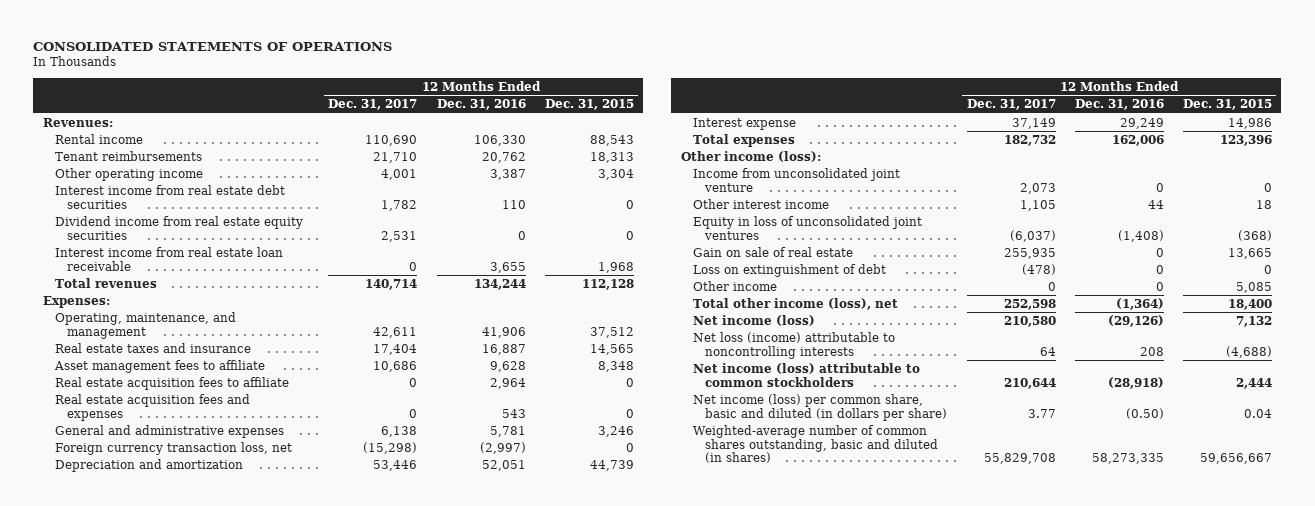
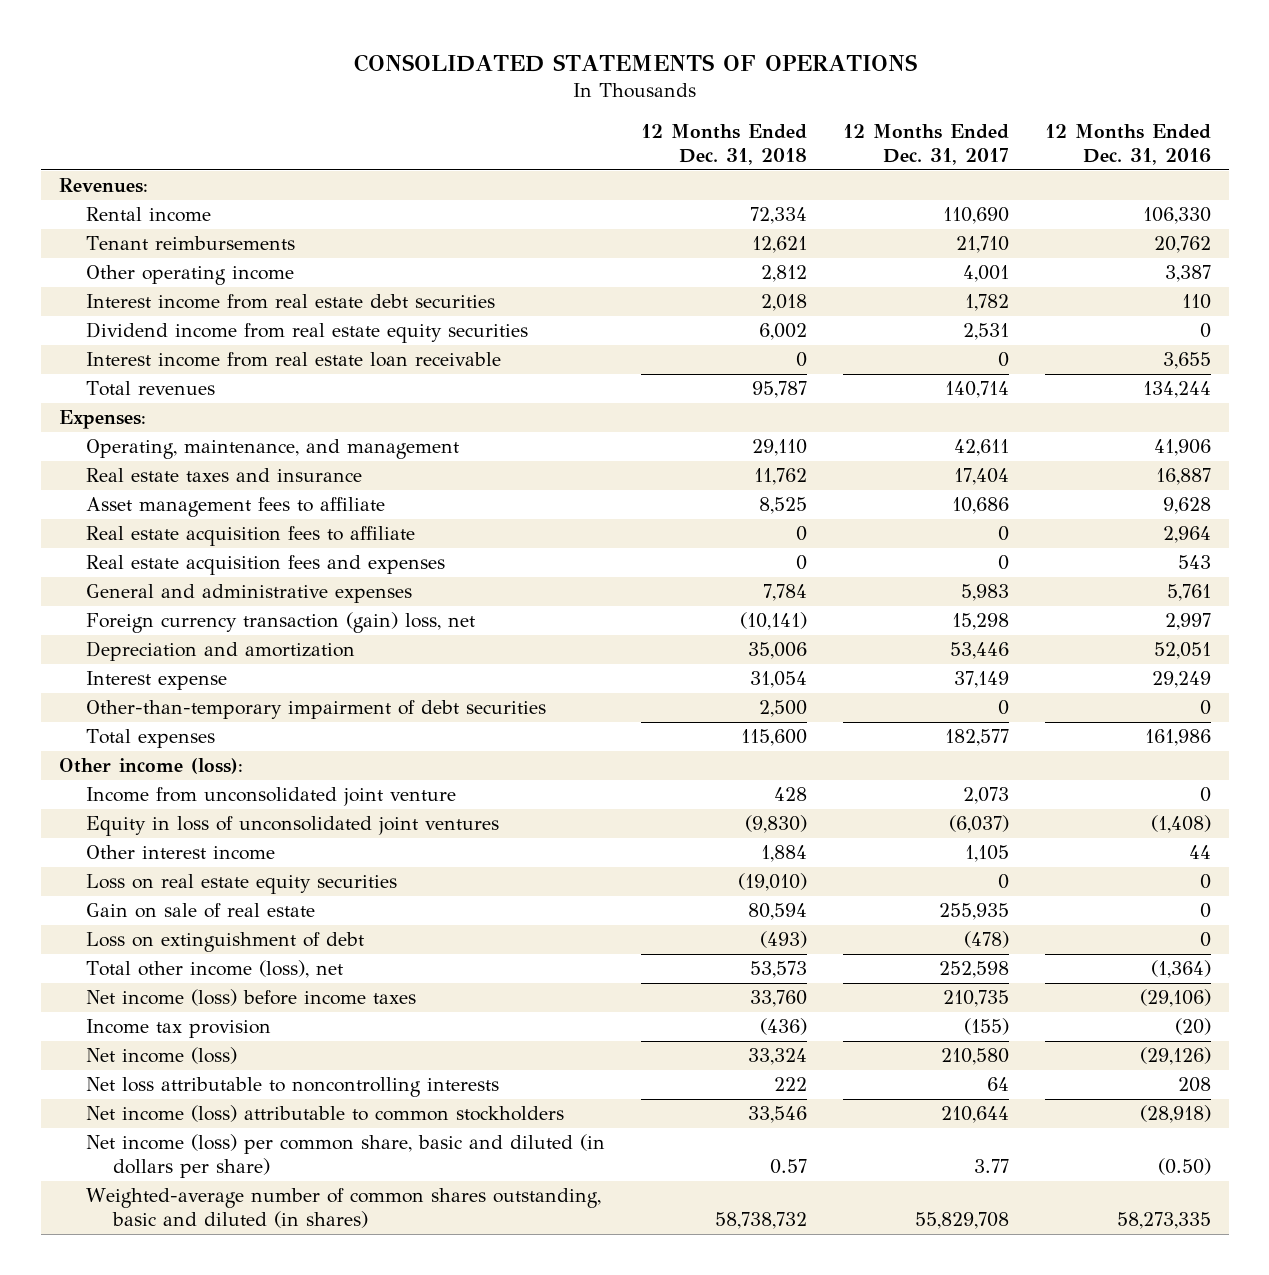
- | 12 Months Ended Dec. 31, 2017 | 12 Months Ended Dec. 31, 2016 | 12 Months Ended Dec. 31, 2015
+ | 12 Months Ended Dec. 31, 2018 | 12 Months Ended Dec. 31, 2017 | 12 Months Ended Dec. 31, 2016
- General and administrative expenses | 6,138 | 5,781 | 3,246
- Foreign currency transaction loss, net | (15,298) | (2,997) | 0
+ General and administrative expenses | 7,784 | 5,983 | 5,761
+ Foreign currency transaction (gain) loss, net | (10,141) | 15,298 | 2,997
- Total expenses | 182,732 | 162,006 | 123,396
+ Other-than-temporary impairment of debt securities | 2,500 | 0 | 0
+ Total expenses | 115,600 | 182,577 | 161,986
moved down: Other interest income | 1,884 | 1,105 | 44
+ Loss on real estate equity securities | (19,010) | 0 | 0
- Other income | 0 | 0 | 5,085
+ Net income (loss) before income taxes | 33,760 | 210,735 | (29,106)
+ Income tax provision | (436) | (155) | (20)
- Net loss (income) attributable to noncontrolling interests | 64 | 208 | (4,688)
+ Net loss attributable to noncontrolling interests | 222 | 64 | 208

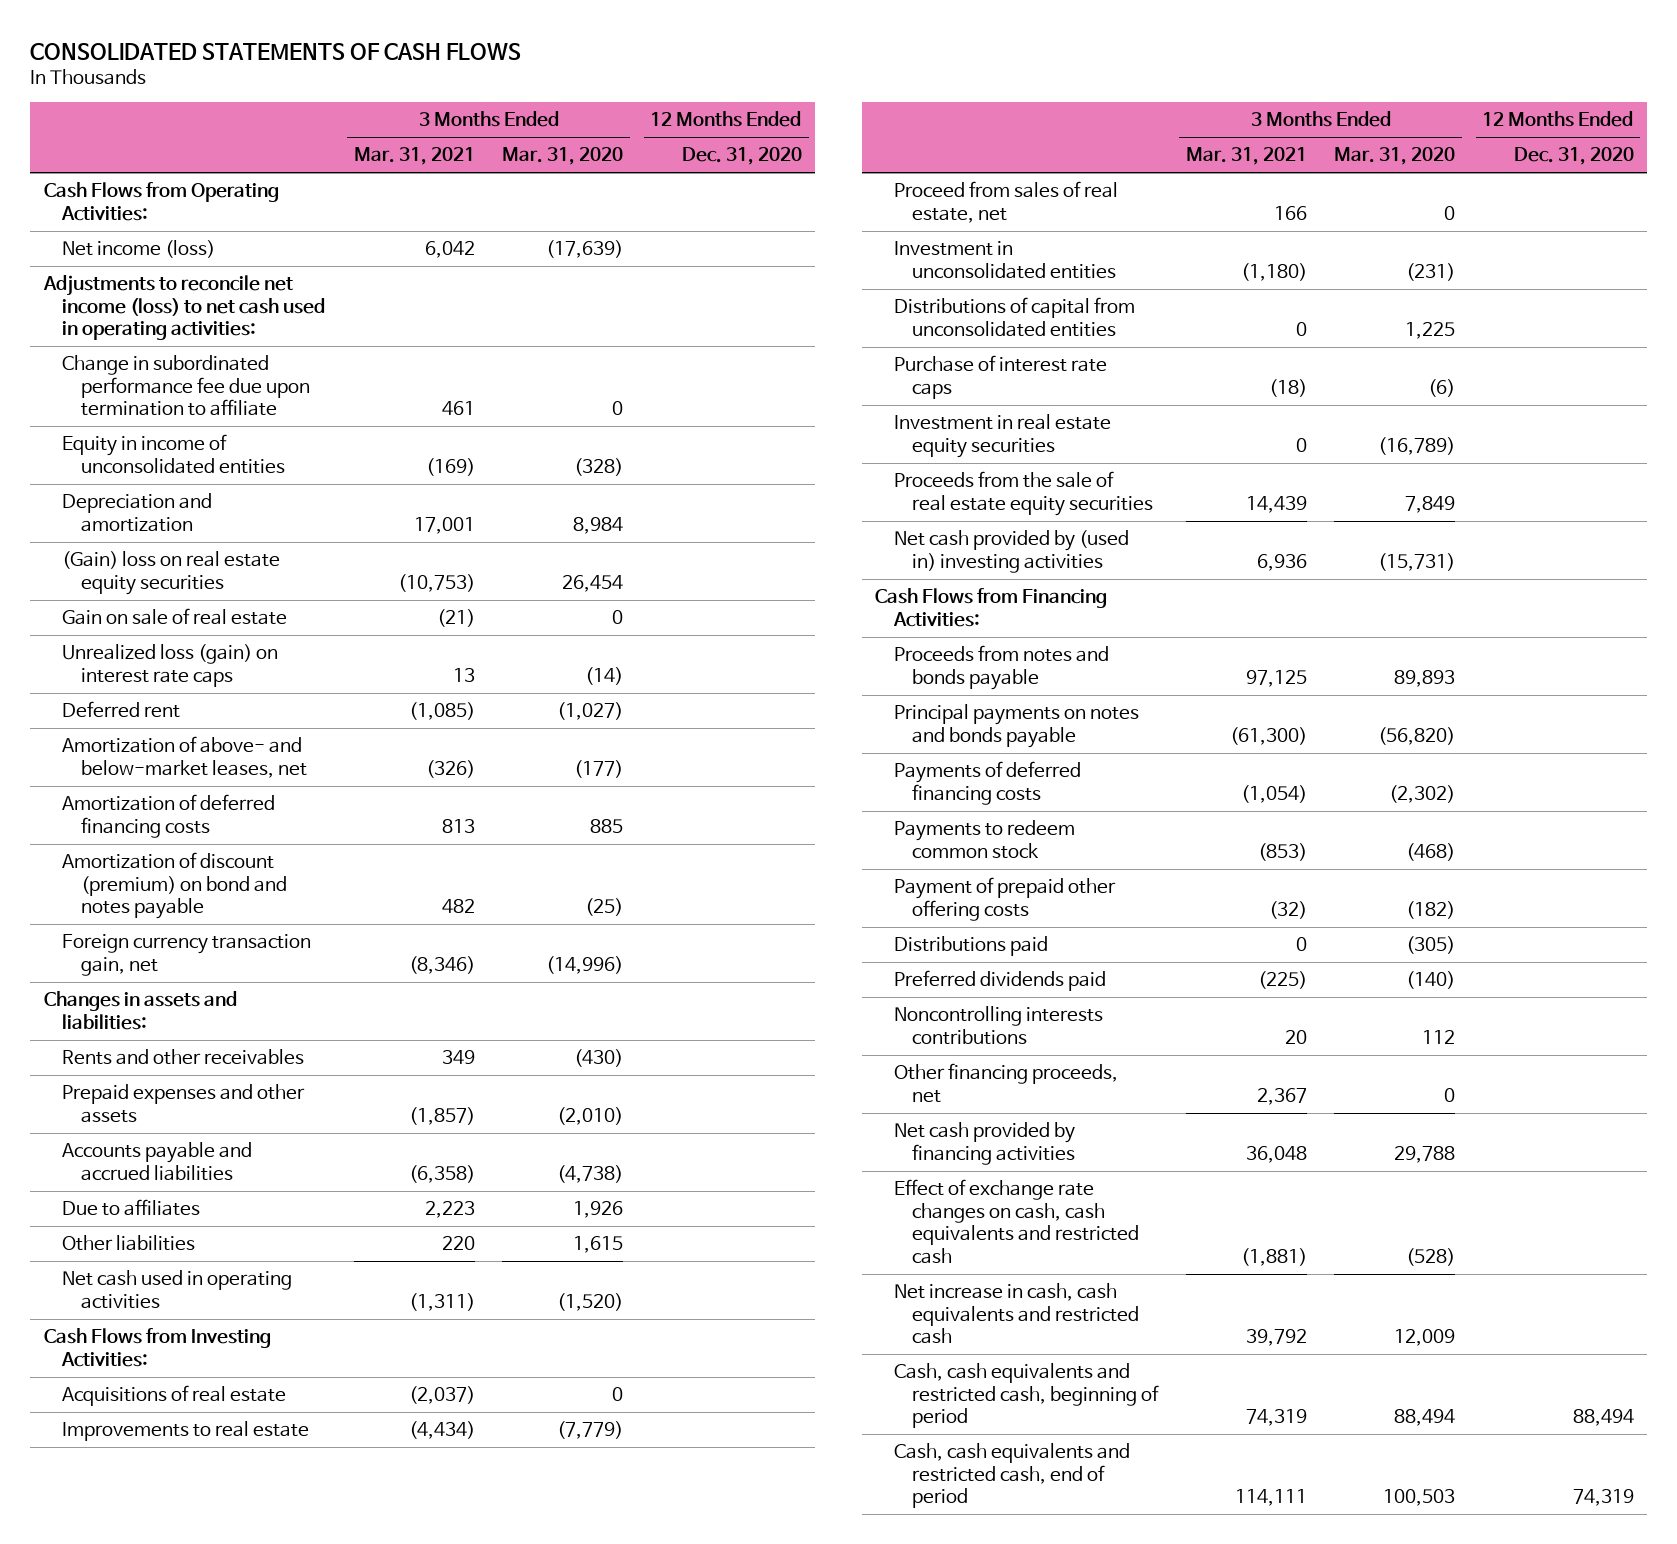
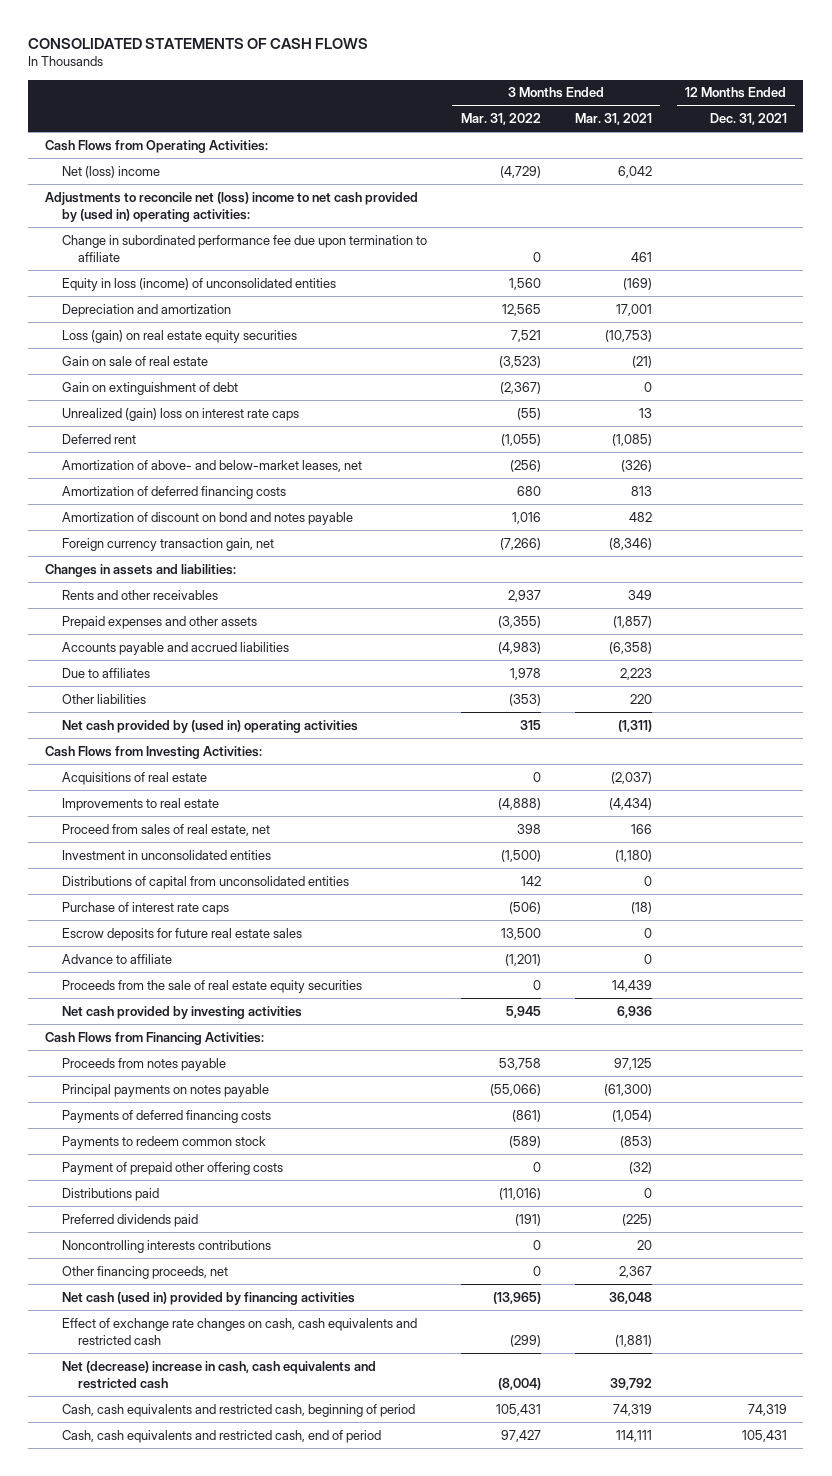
- | 3 Months Ended Mar. 31, 2021 | 3 Months Ended Mar. 31, 2020 | 12 Months Ended Dec. 31, 2020
+ | 3 Months Ended Mar. 31, 2022 | 3 Months Ended Mar. 31, 2021 | 12 Months Ended Dec. 31, 2021
- Net income (loss) | 6,042 | (17,639) |
- Adjustments to reconcile net income (loss) to net cash used in operating activities:
+ Net (loss) income | (4,729) | 6,042 |
+ Adjustments to reconcile net (loss) income to net cash provided by (used in) operating activities:
- Equity in income of unconsolidated entities | (169) | (328) |
+ Equity in loss (income) of unconsolidated entities | 1,560 | (169) |
- (Gain) loss on real estate equity securities | (10,753) | 26,454 |
+ Loss (gain) on real estate equity securities | 7,521 | (10,753) |
- Unrealized loss (gain) on interest rate caps | 13 | (14) |
+ Gain on extinguishment of debt | (2,367) | 0 |
+ Unrealized (gain) loss on interest rate caps | (55) | 13 |
- Amortization of discount (premium) on bond and notes payable | 482 | (25) |
+ Amortization of discount on bond and notes payable | 1,016 | 482 |
- Net cash used in operating activities | (1,311) | (1,520) |
+ Net cash provided by (used in) operating activities | 315 | (1,311) |
- Investment in real estate equity securities | 0 | (16,789) |
+ Escrow deposits for future real estate sales | 13,500 | 0 |
+ Advance to affiliate | (1,201) | 0 |
- Net cash provided by (used in) investing activities | 6,936 | (15,731) |
+ Net cash provided by investing activities | 5,945 | 6,936 |
- Proceeds from notes and bonds payable | 97,125 | 89,893 |
- Principal payments on notes and bonds payable | (61,300) | (56,820) |
+ Proceeds from notes payable | 53,758 | 97,125 |
+ Principal payments on notes payable | (55,066) | (61,300) |
- Net cash provided by financing activities | 36,048 | 29,788 |
+ Net cash (used in) provided by financing activities | (13,965) | 36,048 |
- Net increase in cash, cash equivalents and restricted cash | 39,792 | 12,009 |
+ Net (decrease) increase in cash, cash equivalents and restricted cash | (8,004) | 39,792 |

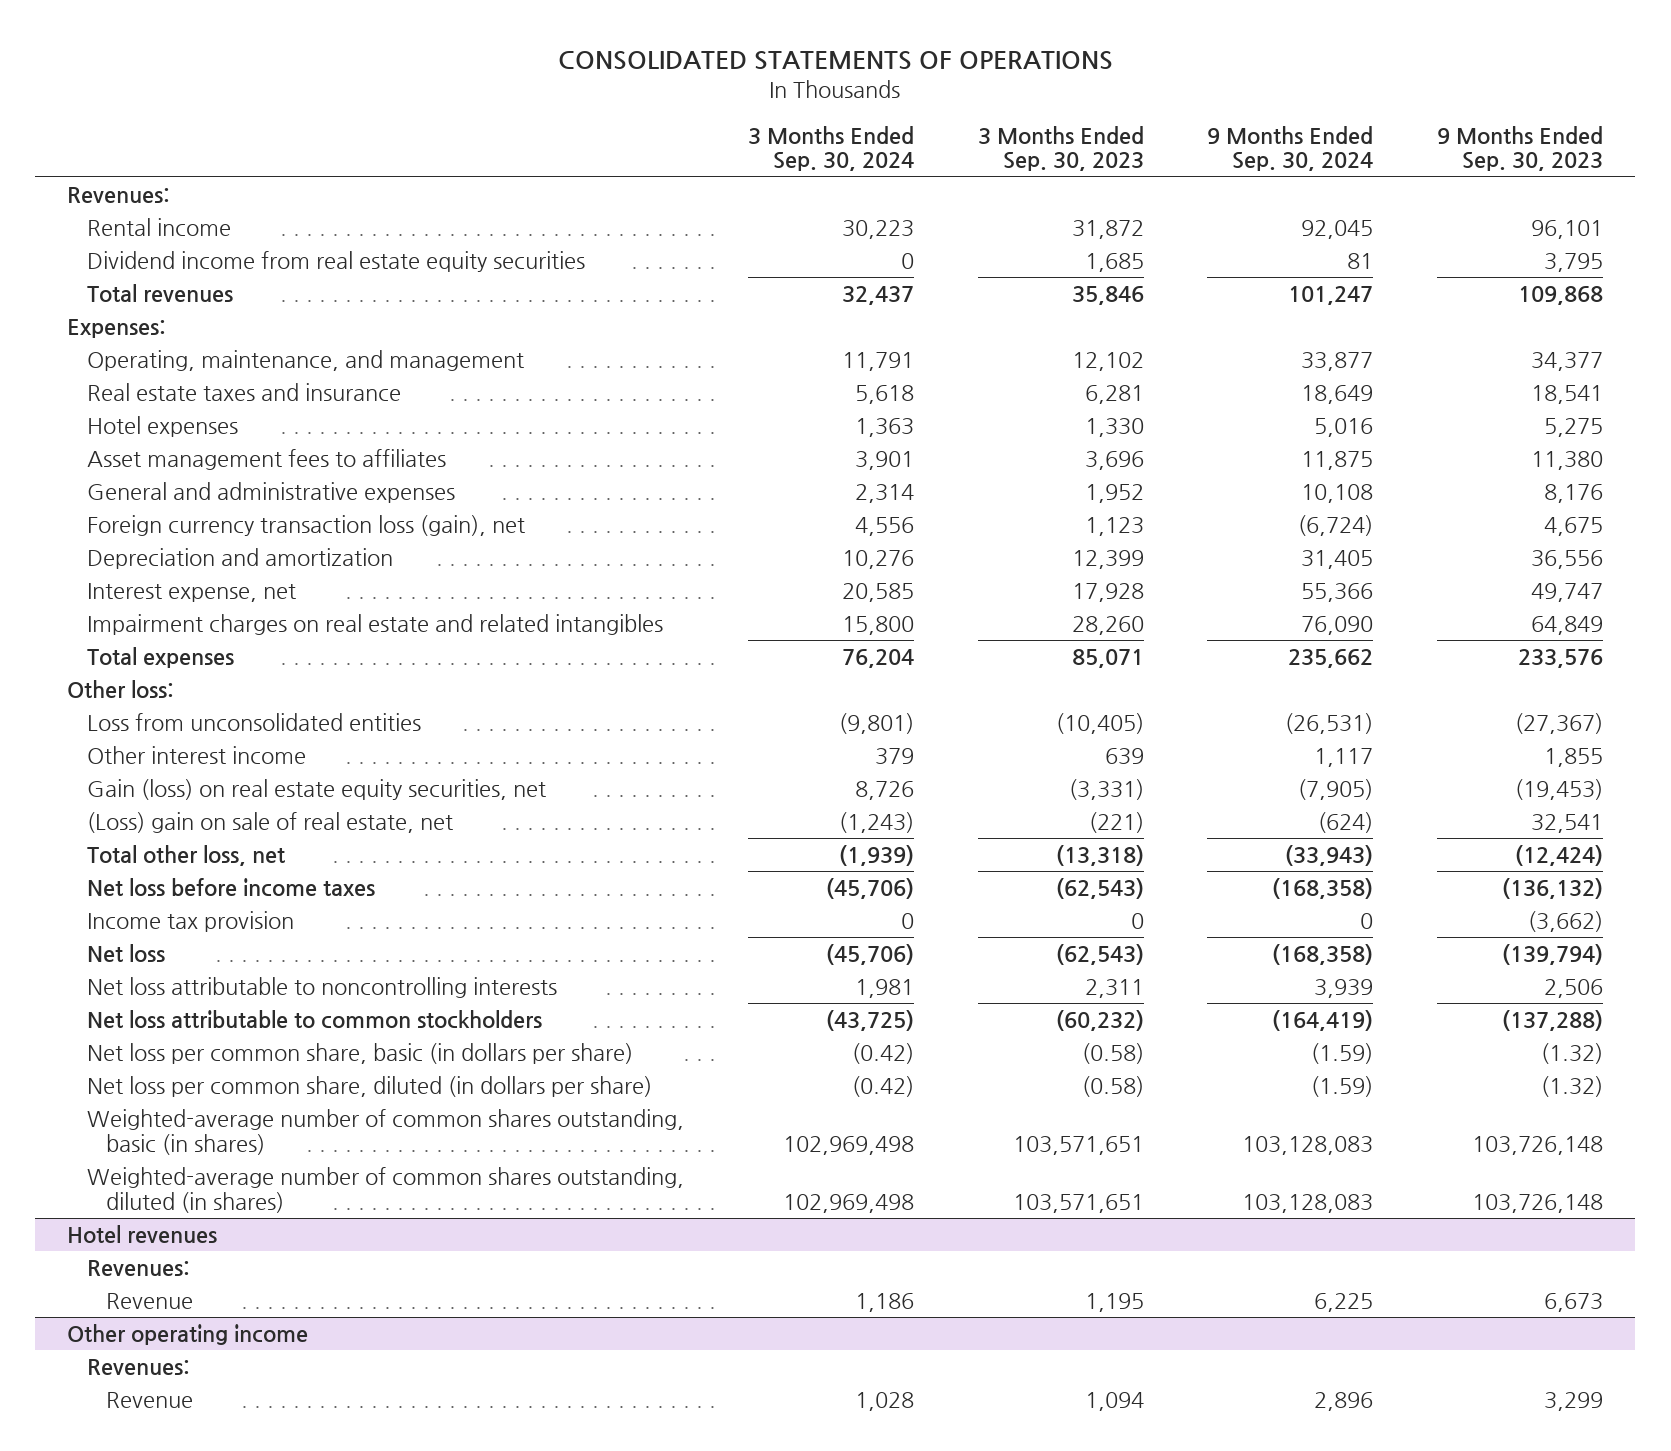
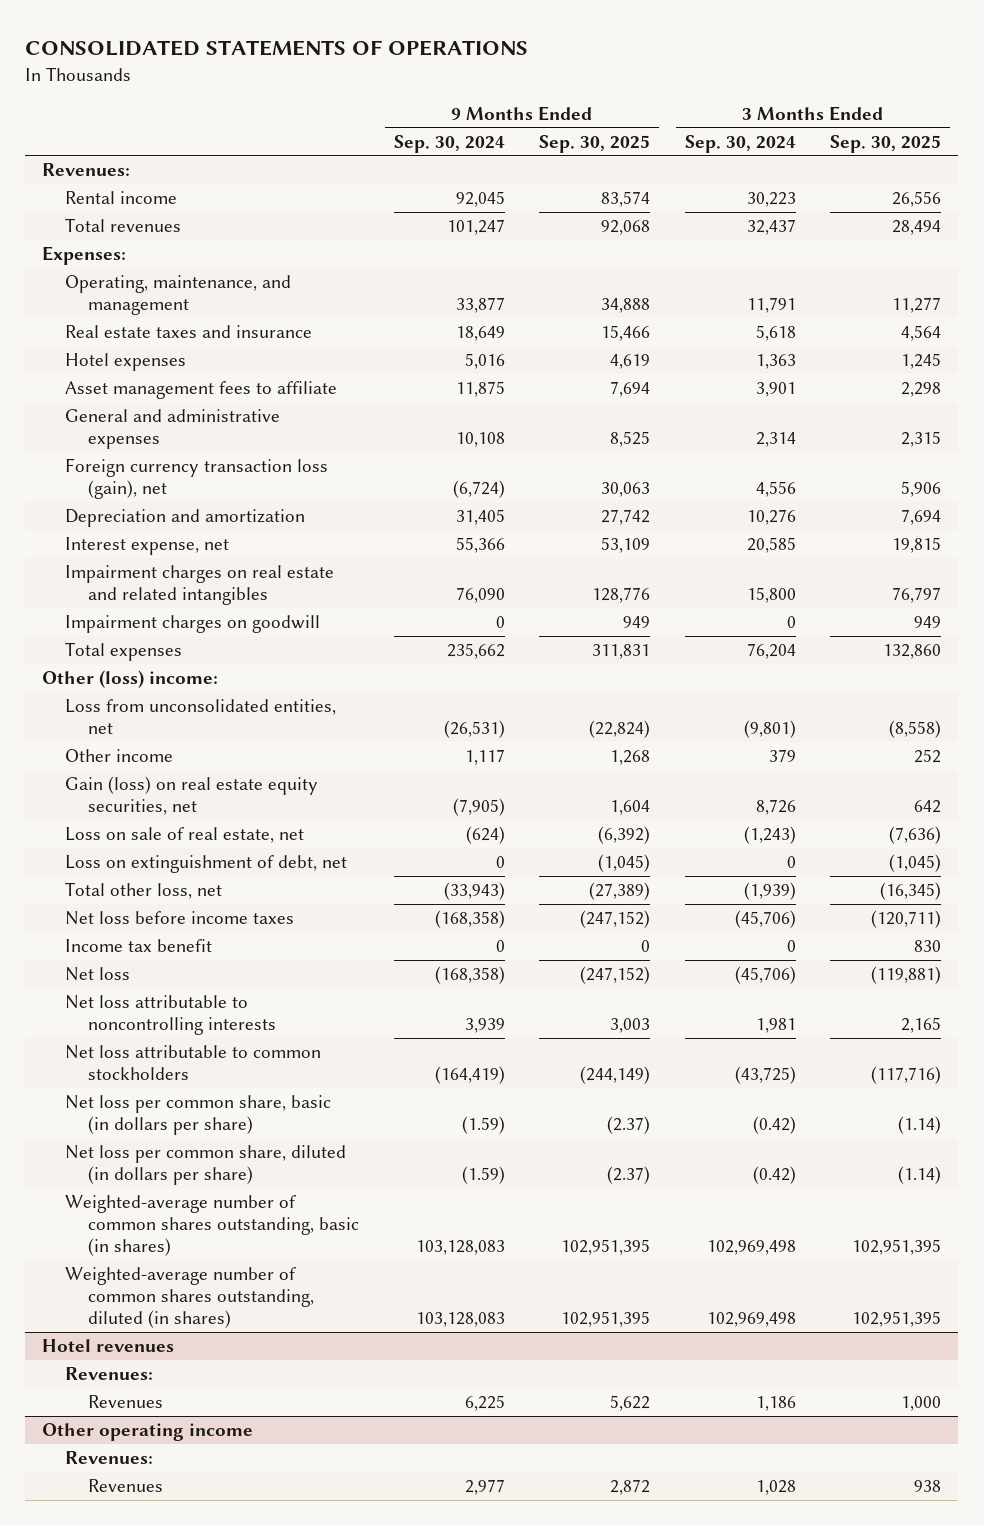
- | 3 Months Ended Sep. 30, 2024 | 3 Months Ended Sep. 30, 2023 | 9 Months Ended Sep. 30, 2024 | 9 Months Ended Sep. 30, 2023
+ | 9 Months Ended Sep. 30, 2024 | 9 Months Ended Sep. 30, 2025 | 3 Months Ended Sep. 30, 2024 | 3 Months Ended Sep. 30, 2025
- Dividend income from real estate equity securities | 0 | 1,685 | 81 | 3,795
- Asset management fees to affiliates | 3,901 | 3,696 | 11,875 | 11,380
+ Asset management fees to affiliate | 11,875 | 7,694 | 3,901 | 2,298
+ Impairment charges on goodwill | 0 | 949 | 0 | 949
- Other loss:
- Loss from unconsolidated entities | (9,801) | (10,405) | (26,531) | (27,367)
- Other interest income | 379 | 639 | 1,117 | 1,855
+ Other (loss) income:
+ Loss from unconsolidated entities, net | (26,531) | (22,824) | (9,801) | (8,558)
+ Other income | 1,117 | 1,268 | 379 | 252
- (Loss) gain on sale of real estate, net | (1,243) | (221) | (624) | 32,541
+ Loss on sale of real estate, net | (624) | (6,392) | (1,243) | (7,636)
+ Loss on extinguishment of debt, net | 0 | (1,045) | 0 | (1,045)
- Income tax provision | 0 | 0 | 0 | (3,662)
+ Income tax benefit | 0 | 0 | 0 | 830
@ Hotel revenues
- Revenue | 1,186 | 1,195 | 6,225 | 6,673
+ Revenues | 6,225 | 5,622 | 1,186 | 1,000
@ Other operating income
- Revenue | 1,028 | 1,094 | 2,896 | 3,299
+ Revenues | 2,977 | 2,872 | 1,028 | 938

